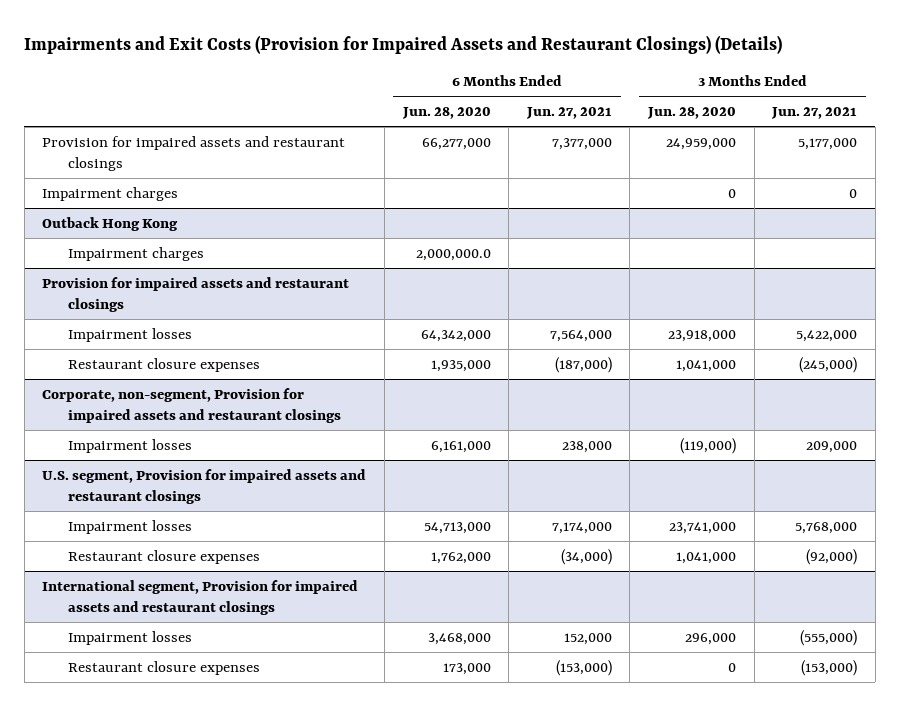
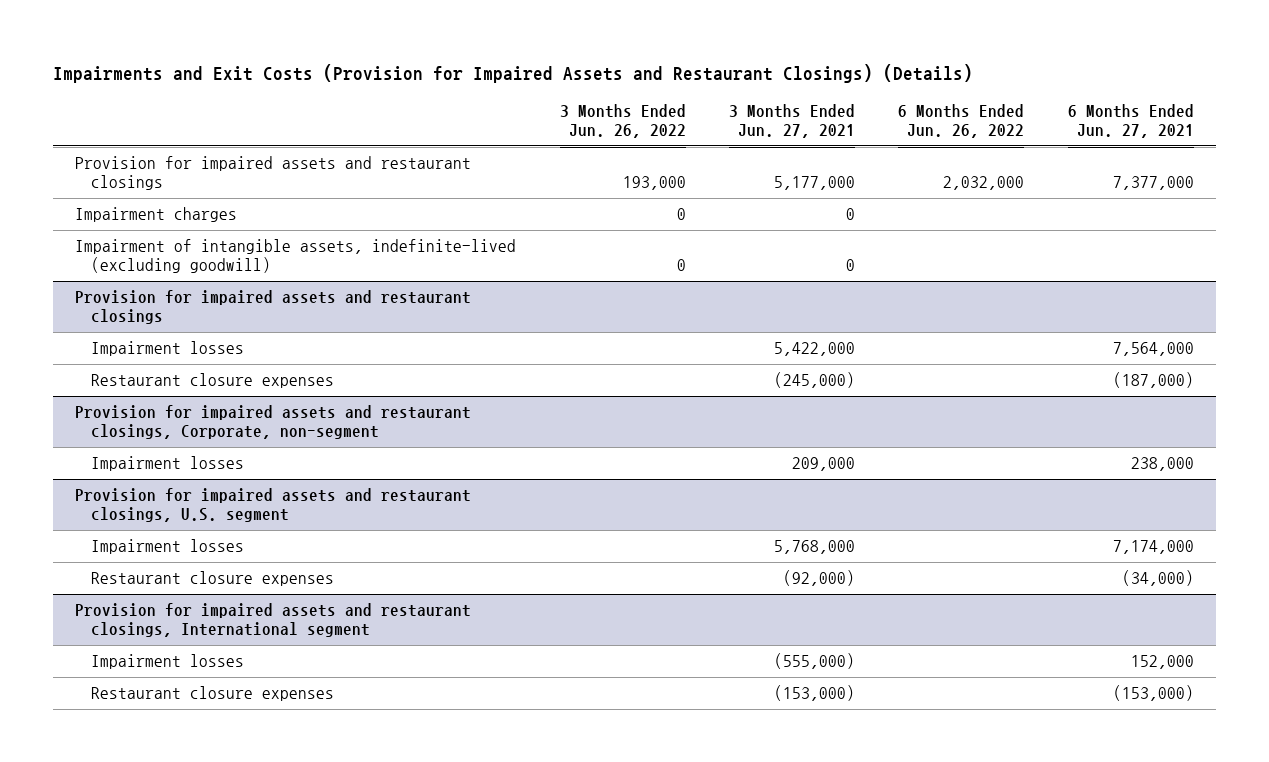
- | 6 Months Ended Jun. 28, 2020 | 6 Months Ended Jun. 27, 2021 | 3 Months Ended Jun. 28, 2020 | 3 Months Ended Jun. 27, 2021
+ | 3 Months Ended Jun. 26, 2022 | 3 Months Ended Jun. 27, 2021 | 6 Months Ended Jun. 26, 2022 | 6 Months Ended Jun. 27, 2021
- Outback Hong Kong
- Impairment charges | 2,000,000.0 | | |
+ Impairment of intangible assets, indefinite-lived (excluding goodwill) | 0 | 0 | |
- Corporate, non-segment, Provision for impaired assets and restaurant closings
+ Provision for impaired assets and restaurant closings, Corporate, non-segment
- U.S. segment, Provision for impaired assets and restaurant closings
+ Provision for impaired assets and restaurant closings, U.S. segment
- International segment, Provision for impaired assets and restaurant closings
+ Provision for impaired assets and restaurant closings, International segment

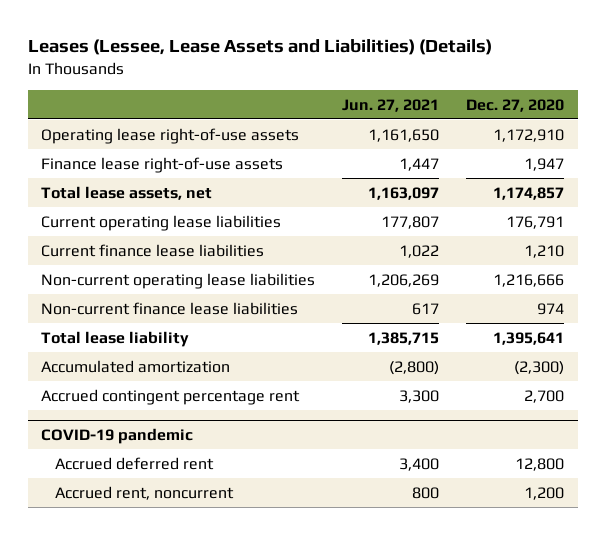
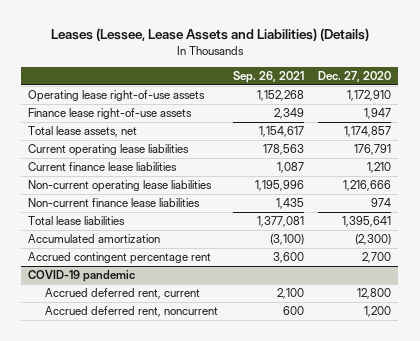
- | Jun. 27, 2021 | Dec. 27, 2020
+ | Sep. 26, 2021 | Dec. 27, 2020
- Total lease liability | 1,385,715 | 1,395,641
+ Total lease liabilities | 1,377,081 | 1,395,641
@ COVID-19 pandemic
- Accrued deferred rent | 3,400 | 12,800
- Accrued rent, noncurrent | 800 | 1,200
+ Accrued deferred rent, current | 2,100 | 12,800
+ Accrued deferred rent, noncurrent | 600 | 1,200

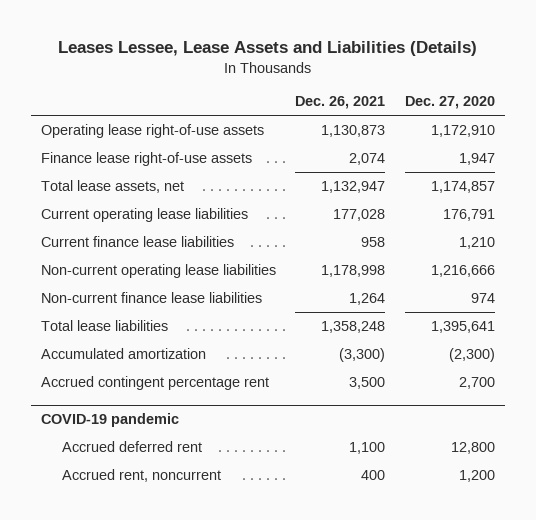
- Leases (Lessee, Lease Assets and Liabilities) (Details)
+ Leases Lessee, Lease Assets and Liabilities (Details)
- | Sep. 26, 2021 | Dec. 27, 2020
+ | Dec. 26, 2021 | Dec. 27, 2020
@ COVID-19 pandemic
- Accrued deferred rent, current | 2,100 | 12,800
- Accrued deferred rent, noncurrent | 600 | 1,200
+ Accrued deferred rent | 1,100 | 12,800
+ Accrued rent, noncurrent | 400 | 1,200

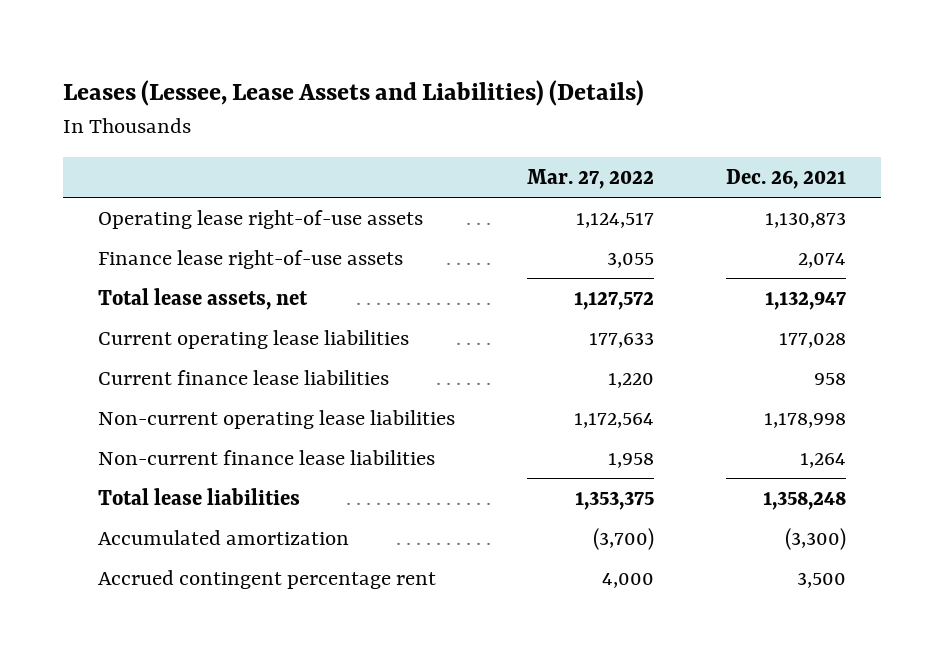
- Leases Lessee, Lease Assets and Liabilities (Details)
+ Leases (Lessee, Lease Assets and Liabilities) (Details)
- | Dec. 26, 2021 | Dec. 27, 2020
+ | Mar. 27, 2022 | Dec. 26, 2021
- COVID-19 pandemic
- Accrued deferred rent | 1,100 | 12,800
- Accrued rent, noncurrent | 400 | 1,200

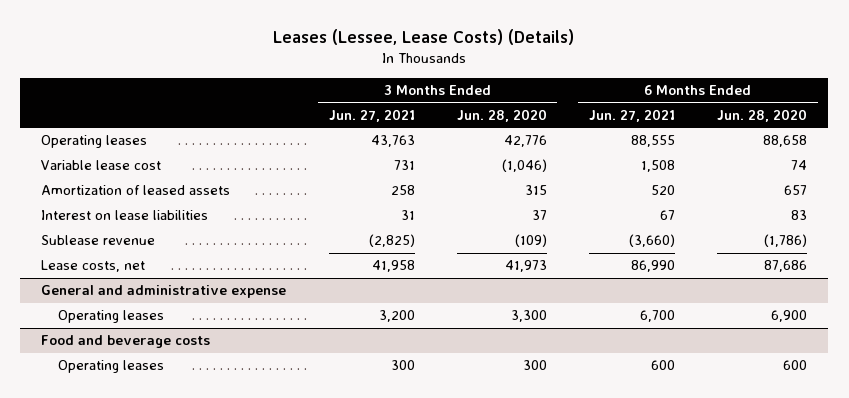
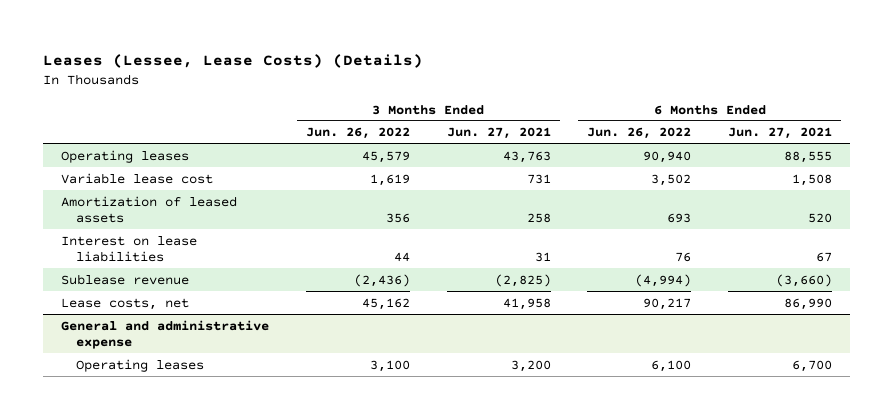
- | 3 Months Ended Jun. 27, 2021 | 3 Months Ended Jun. 28, 2020 | 6 Months Ended Jun. 27, 2021 | 6 Months Ended Jun. 28, 2020
+ | 3 Months Ended Jun. 26, 2022 | 3 Months Ended Jun. 27, 2021 | 6 Months Ended Jun. 26, 2022 | 6 Months Ended Jun. 27, 2021
- Food and beverage costs
- Operating leases | 300 | 300 | 600 | 600

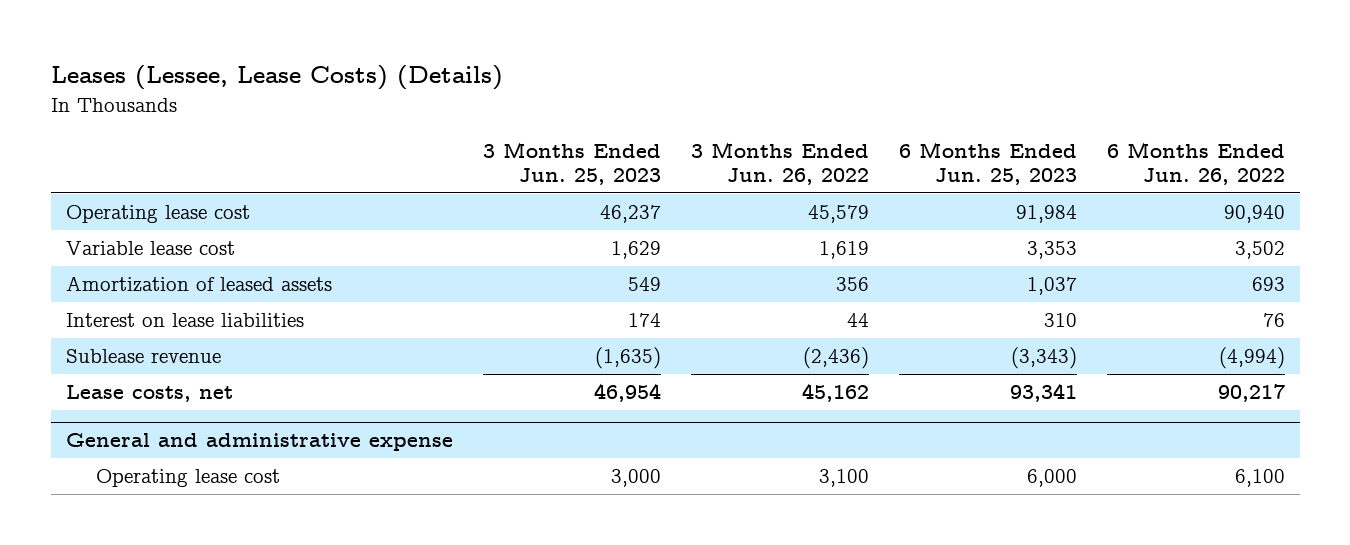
- | 3 Months Ended Jun. 26, 2022 | 3 Months Ended Jun. 27, 2021 | 6 Months Ended Jun. 26, 2022 | 6 Months Ended Jun. 27, 2021
+ | 3 Months Ended Jun. 25, 2023 | 3 Months Ended Jun. 26, 2022 | 6 Months Ended Jun. 25, 2023 | 6 Months Ended Jun. 26, 2022
- Operating leases | 45,579 | 43,763 | 90,940 | 88,555
+ Operating lease cost | 46,237 | 45,579 | 91,984 | 90,940
@ General and administrative expense
- Operating leases | 3,100 | 3,200 | 6,100 | 6,700
+ Operating lease cost | 3,000 | 3,100 | 6,000 | 6,100

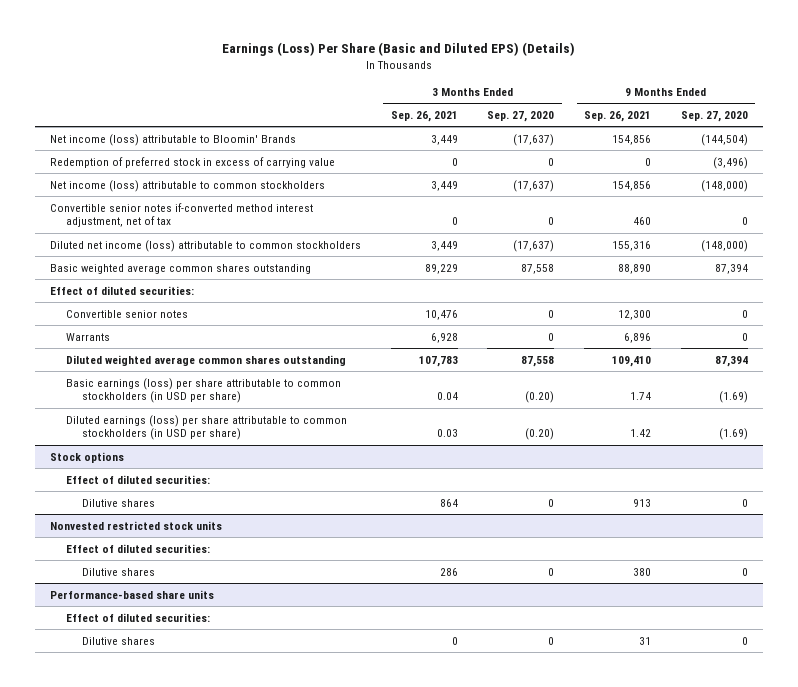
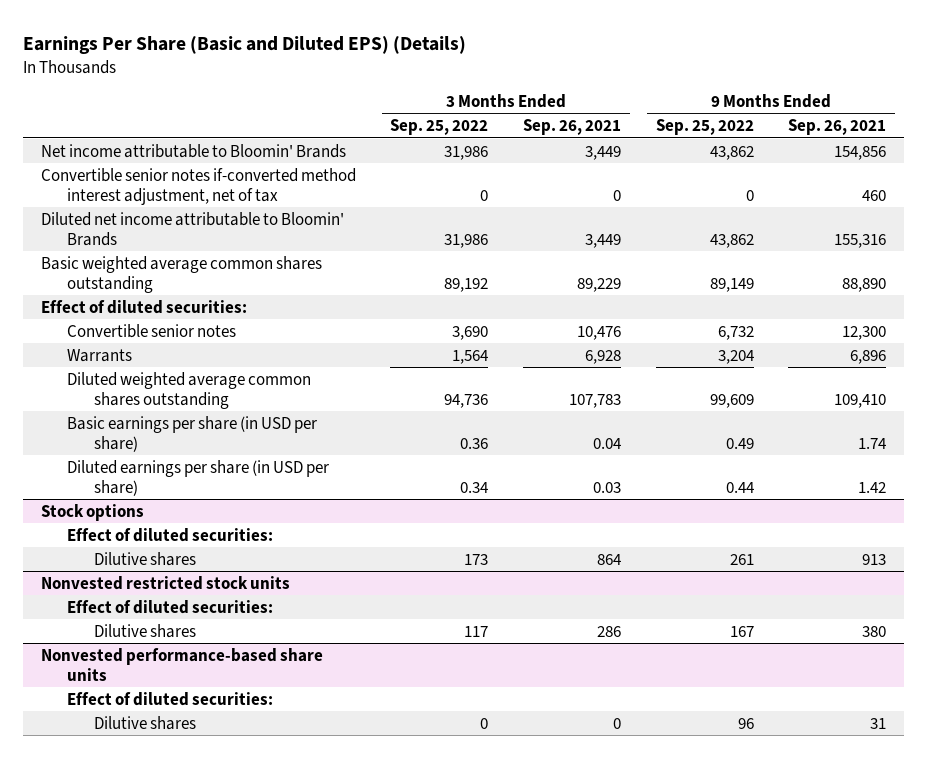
- Earnings (Loss) Per Share (Basic and Diluted EPS) (Details)
+ Earnings Per Share (Basic and Diluted EPS) (Details)
- | 3 Months Ended Sep. 26, 2021 | 3 Months Ended Sep. 27, 2020 | 9 Months Ended Sep. 26, 2021 | 9 Months Ended Sep. 27, 2020
+ | 3 Months Ended Sep. 25, 2022 | 3 Months Ended Sep. 26, 2021 | 9 Months Ended Sep. 25, 2022 | 9 Months Ended Sep. 26, 2021
- Net income (loss) attributable to Bloomin' Brands | 3,449 | (17,637) | 154,856 | (144,504)
- Redemption of preferred stock in excess of carrying value | 0 | 0 | 0 | (3,496)
- Net income (loss) attributable to common stockholders | 3,449 | (17,637) | 154,856 | (148,000)
+ Net income attributable to Bloomin' Brands | 31,986 | 3,449 | 43,862 | 154,856
- Diluted net income (loss) attributable to common stockholders | 3,449 | (17,637) | 155,316 | (148,000)
+ Diluted net income attributable to Bloomin' Brands | 31,986 | 3,449 | 43,862 | 155,316
- Basic earnings (loss) per share attributable to common stockholders (in USD per share) | 0.04 | (0.20) | 1.74 | (1.69)
- Diluted earnings (loss) per share attributable to common stockholders (in USD per share) | 0.03 | (0.20) | 1.42 | (1.69)
+ Basic earnings per share (in USD per share) | 0.36 | 0.04 | 0.49 | 1.74
+ Diluted earnings per share (in USD per share) | 0.34 | 0.03 | 0.44 | 1.42
- Performance-based share units
+ Nonvested performance-based share units

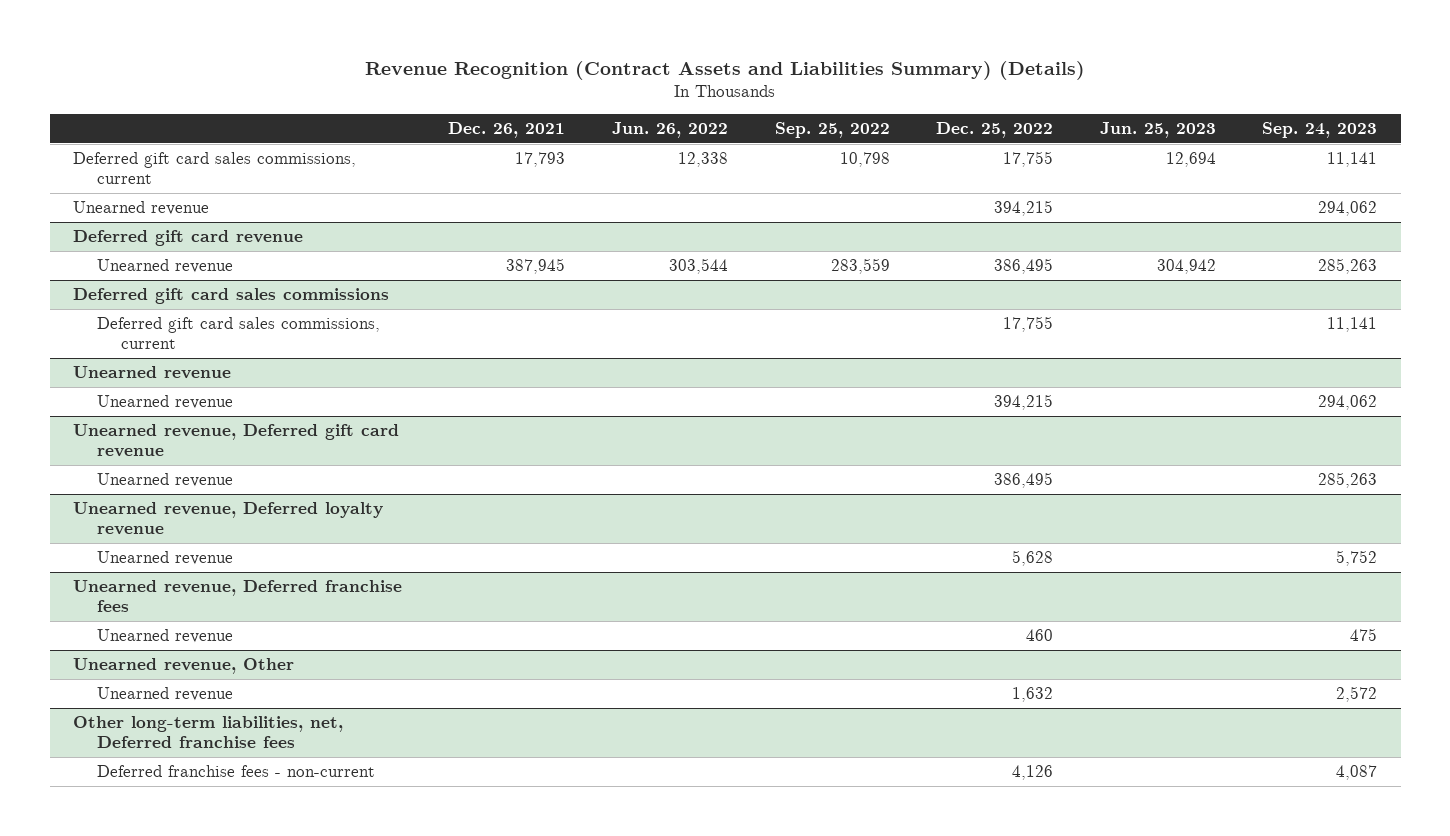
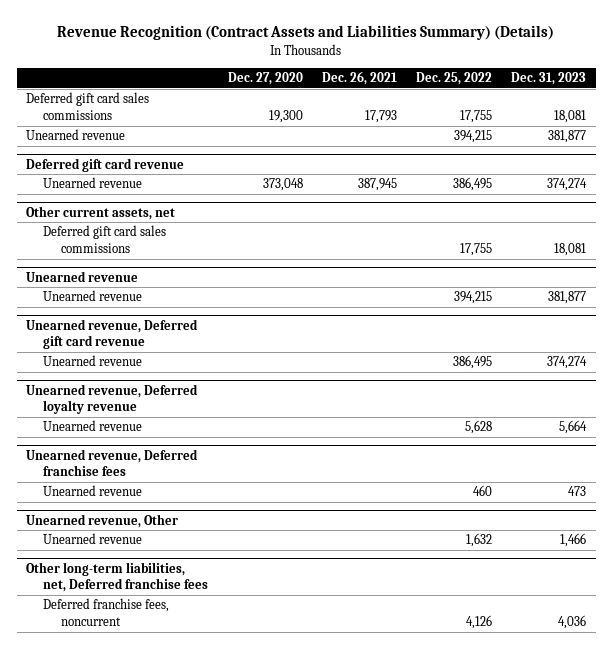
- | Dec. 26, 2021 | Jun. 26, 2022 | Sep. 25, 2022 | Dec. 25, 2022 | Jun. 25, 2023 | Sep. 24, 2023
+ | Dec. 27, 2020 | Dec. 26, 2021 | Dec. 25, 2022 | Dec. 31, 2023
- Deferred gift card sales commissions, current | 17,793 | 12,338 | 10,798 | 17,755 | 12,694 | 11,141
+ Deferred gift card sales commissions | 19,300 | 17,793 | 17,755 | 18,081
- Deferred gift card sales commissions
- Deferred gift card sales commissions, current | | | | 17,755 | | 11,141
+ Other current assets, net
+ Deferred gift card sales commissions | | | 17,755 | 18,081
@ Other long-term liabilities, net, Deferred franchise fees
- Deferred franchise fees - non-current | | | | 4,126 | | 4,087
+ Deferred franchise fees, noncurrent | | | 4,126 | 4,036

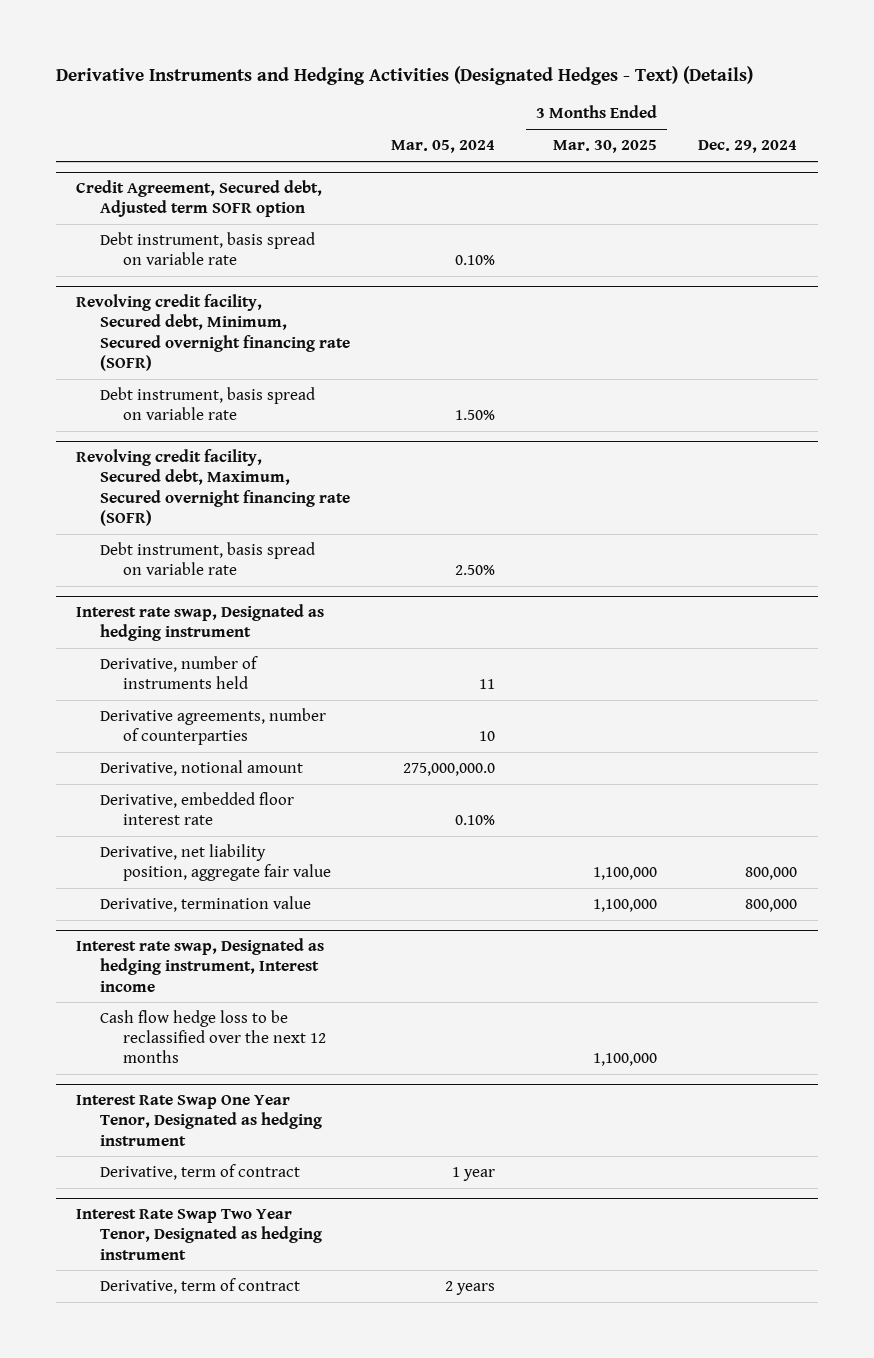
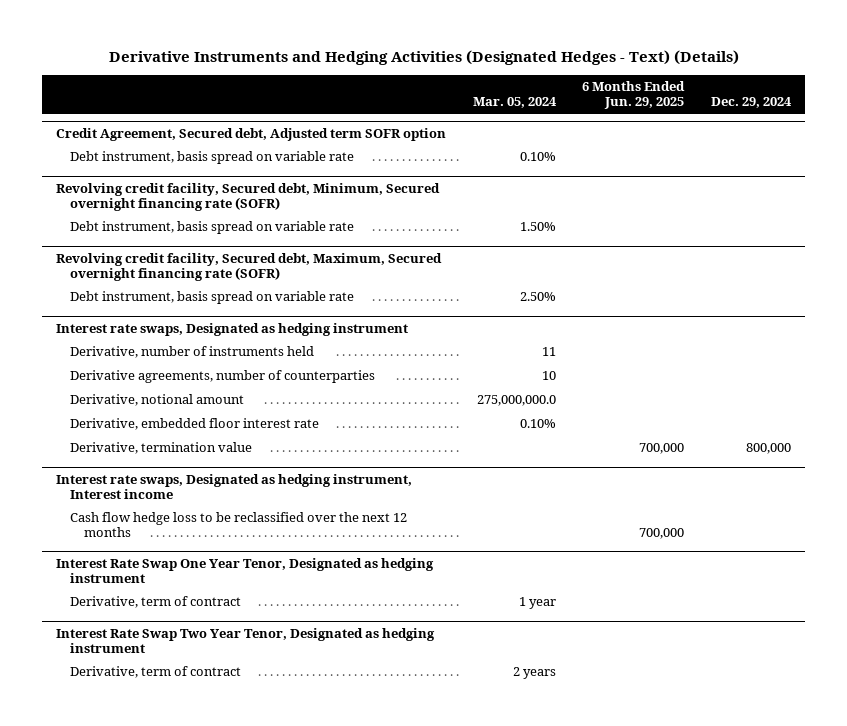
- | Mar. 05, 2024 | 3 Months Ended Mar. 30, 2025 | Dec. 29, 2024
+ | Mar. 05, 2024 | 6 Months Ended Jun. 29, 2025 | Dec. 29, 2024
- Interest rate swap, Designated as hedging instrument
+ Interest rate swaps, Designated as hedging instrument
- Derivative, net liability position, aggregate fair value | | 1,100,000 | 800,000
- Interest rate swap, Designated as hedging instrument, Interest income
+ Interest rate swaps, Designated as hedging instrument, Interest income

